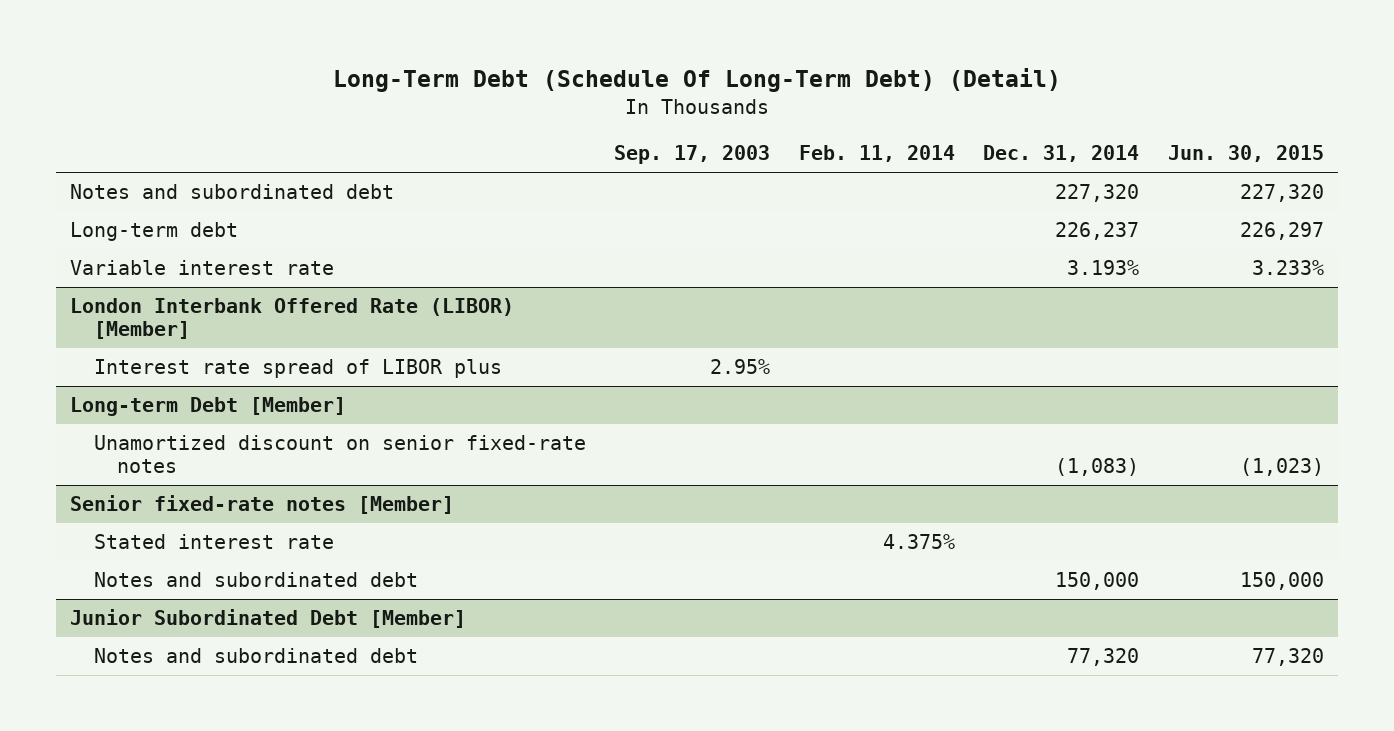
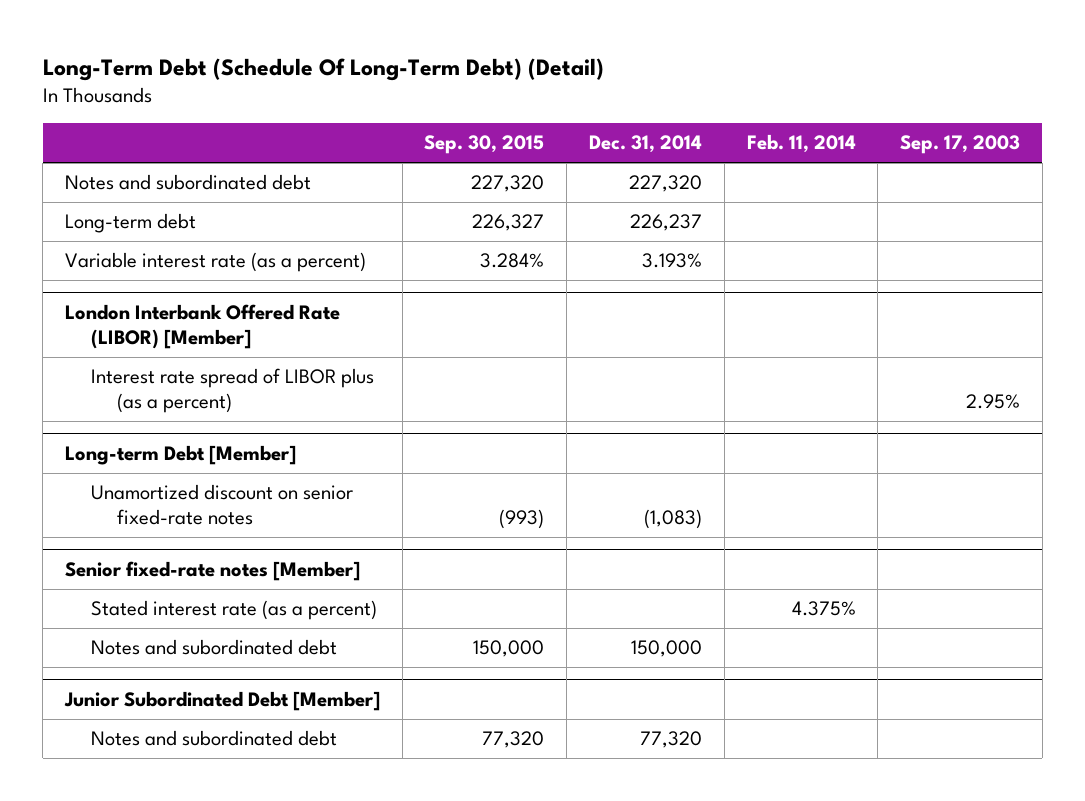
- | Sep. 17, 2003 | Feb. 11, 2014 | Dec. 31, 2014 | Jun. 30, 2015
+ | Sep. 30, 2015 | Dec. 31, 2014 | Feb. 11, 2014 | Sep. 17, 2003
- Variable interest rate | | | 3.193% | 3.233%
+ Variable interest rate (as a percent) | 3.284% | 3.193% | |
@ London Interbank Offered Rate (LIBOR) [Member]
- Interest rate spread of LIBOR plus | 2.95% | | |
+ Interest rate spread of LIBOR plus (as a percent) | | | | 2.95%
@ Senior fixed-rate notes [Member]
- Stated interest rate | | 4.375% | |
+ Stated interest rate (as a percent) | | | 4.375% |

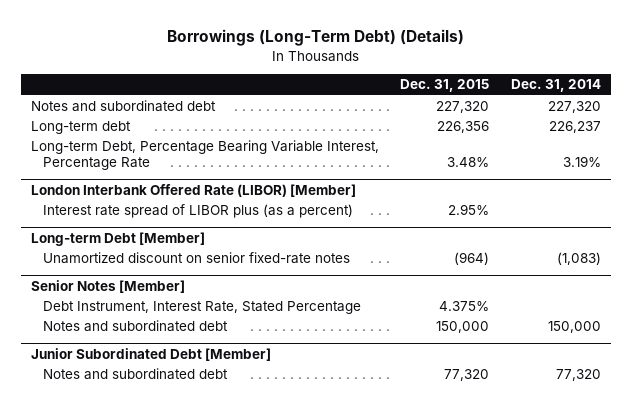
- Long-Term Debt (Schedule Of Long-Term Debt) (Detail)
+ Borrowings (Long-Term Debt) (Details)
- | Sep. 30, 2015 | Dec. 31, 2014 | Feb. 11, 2014 | Sep. 17, 2003
+ | Dec. 31, 2015 | Dec. 31, 2014
- Variable interest rate (as a percent) | 3.284% | 3.193% | |
+ Long-term Debt, Percentage Bearing Variable Interest, Percentage Rate | 3.48% | 3.19%
- Senior fixed-rate notes [Member]
- Stated interest rate (as a percent) | | | 4.375% |
+ Senior Notes [Member]
+ Debt Instrument, Interest Rate, Stated Percentage | 4.375% |

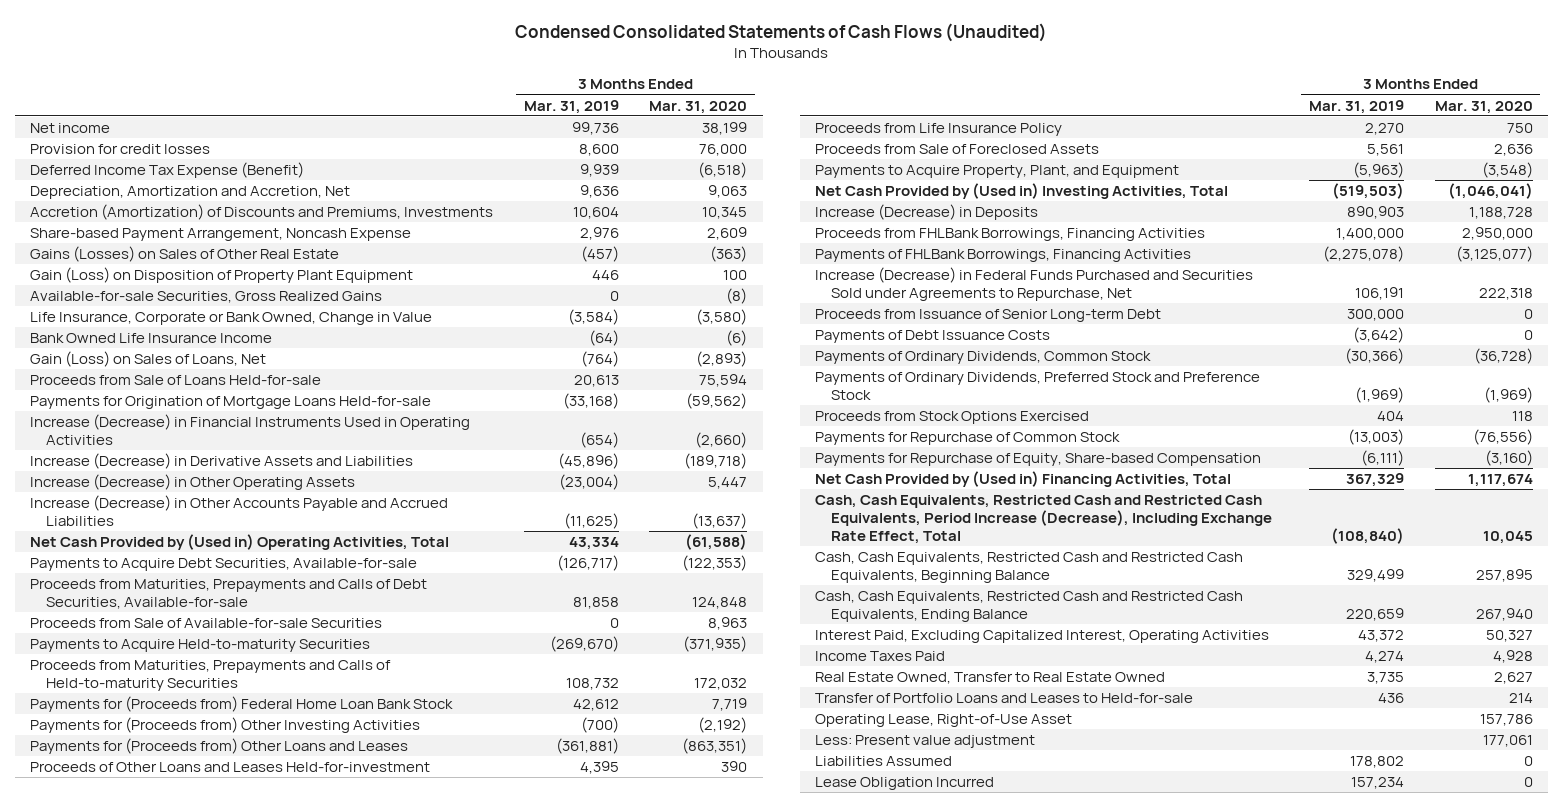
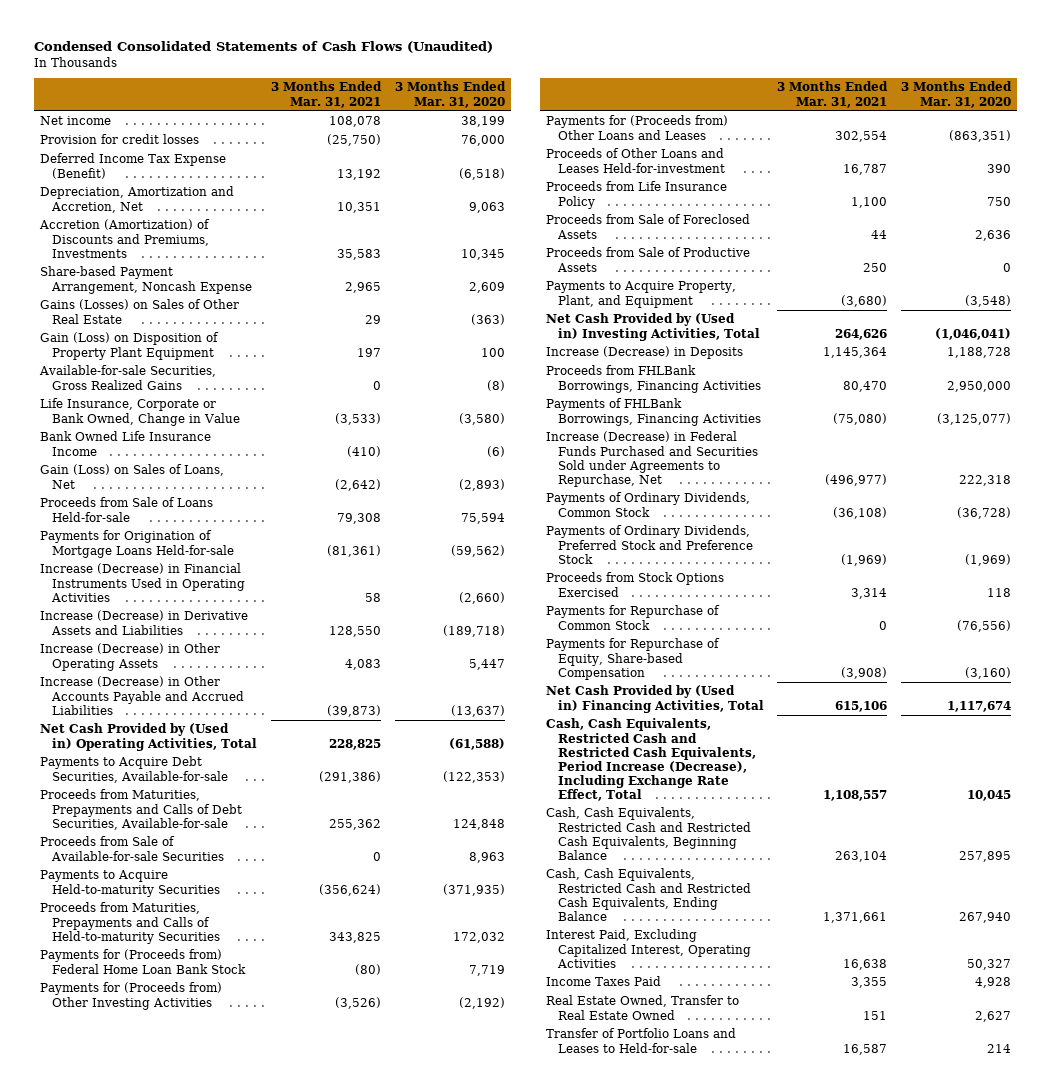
- | 3 Months Ended Mar. 31, 2019 | 3 Months Ended Mar. 31, 2020
+ | 3 Months Ended Mar. 31, 2021 | 3 Months Ended Mar. 31, 2020
+ Proceeds from Sale of Productive Assets | 250 | 0
- Proceeds from Issuance of Senior Long-term Debt | 300,000 | 0
- Payments of Debt Issuance Costs | (3,642) | 0
- Operating Lease, Right-of-Use Asset | | 157,786
- Less: Present value adjustment | | 177,061
- Liabilities Assumed | 178,802 | 0
- Lease Obligation Incurred | 157,234 | 0

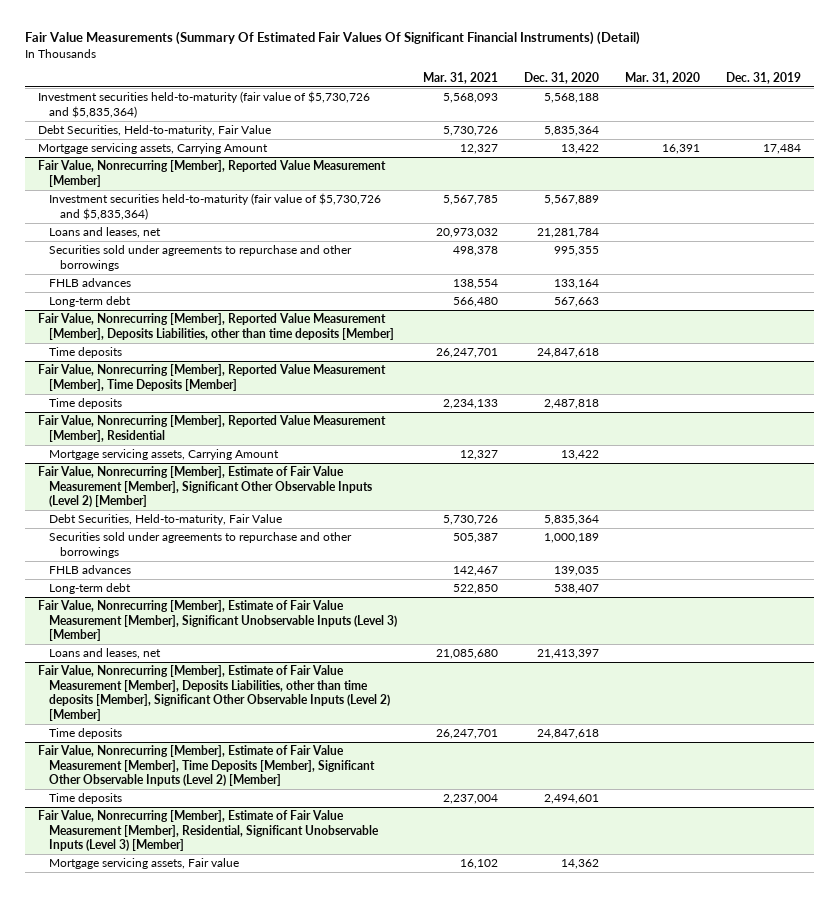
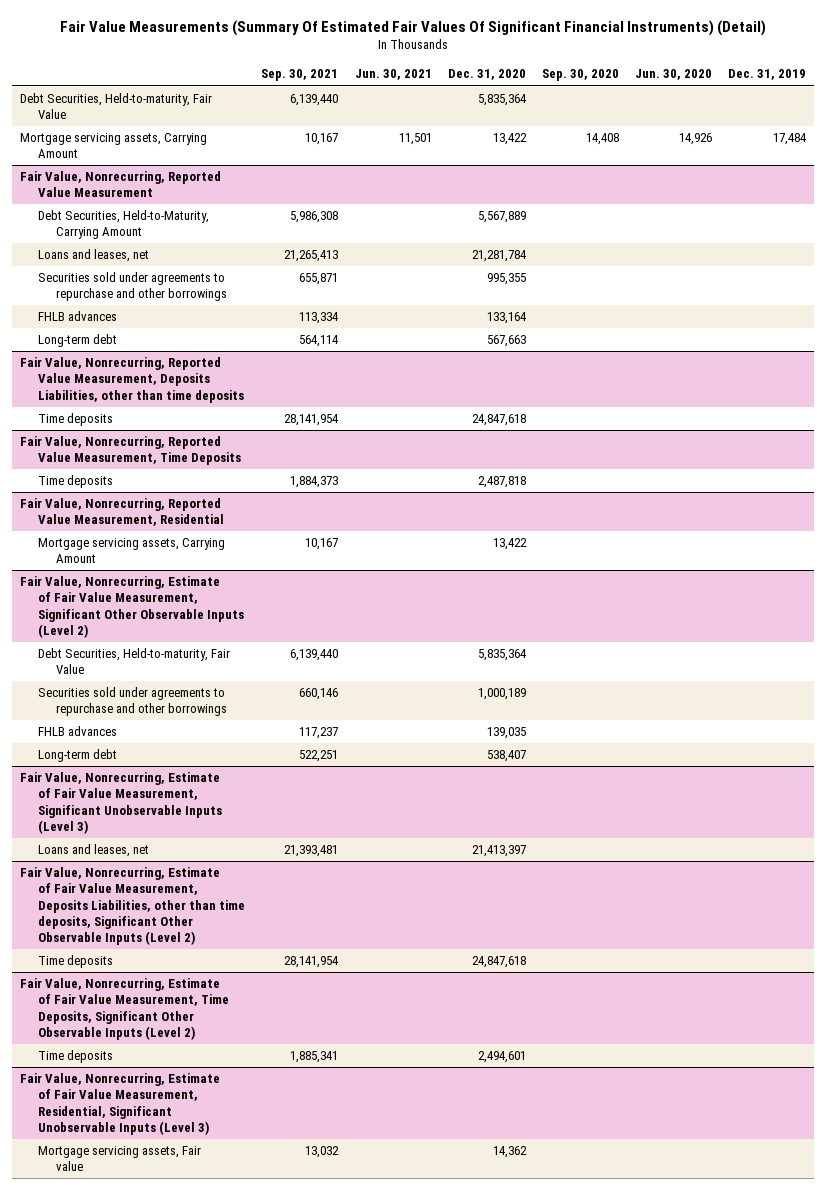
- | Mar. 31, 2021 | Dec. 31, 2020 | Mar. 31, 2020 | Dec. 31, 2019
+ | Sep. 30, 2021 | Jun. 30, 2021 | Dec. 31, 2020 | Sep. 30, 2020 | Jun. 30, 2020 | Dec. 31, 2019
- Investment securities held-to-maturity (fair value of $5,730,726 and $5,835,364) | 5,568,093 | 5,568,188 | |
- Fair Value, Nonrecurring [Member], Reported Value Measurement [Member]
- Investment securities held-to-maturity (fair value of $5,730,726 and $5,835,364) | 5,567,785 | 5,567,889 | |
+ Fair Value, Nonrecurring, Reported Value Measurement
+ Debt Securities, Held-to-Maturity, Carrying Amount | 5,986,308 | | 5,567,889 | | |
- Fair Value, Nonrecurring [Member], Reported Value Measurement [Member], Deposits Liabilities, other than time deposits [Member]
+ Fair Value, Nonrecurring, Reported Value Measurement, Deposits Liabilities, other than time deposits
- Fair Value, Nonrecurring [Member], Reported Value Measurement [Member], Time Deposits [Member]
+ Fair Value, Nonrecurring, Reported Value Measurement, Time Deposits
- Fair Value, Nonrecurring [Member], Reported Value Measurement [Member], Residential
+ Fair Value, Nonrecurring, Reported Value Measurement, Residential
- Fair Value, Nonrecurring [Member], Estimate of Fair Value Measurement [Member], Significant Other Observable Inputs (Level 2) [Member]
+ Fair Value, Nonrecurring, Estimate of Fair Value Measurement, Significant Other Observable Inputs (Level 2)
- Fair Value, Nonrecurring [Member], Estimate of Fair Value Measurement [Member], Significant Unobservable Inputs (Level 3) [Member]
+ Fair Value, Nonrecurring, Estimate of Fair Value Measurement, Significant Unobservable Inputs (Level 3)
- Fair Value, Nonrecurring [Member], Estimate of Fair Value Measurement [Member], Deposits Liabilities, other than time deposits [Member], Significant Other Observable Inputs (Level 2) [Member]
+ Fair Value, Nonrecurring, Estimate of Fair Value Measurement, Deposits Liabilities, other than time deposits, Significant Other Observable Inputs (Level 2)
- Fair Value, Nonrecurring [Member], Estimate of Fair Value Measurement [Member], Time Deposits [Member], Significant Other Observable Inputs (Level 2) [Member]
+ Fair Value, Nonrecurring, Estimate of Fair Value Measurement, Time Deposits, Significant Other Observable Inputs (Level 2)
- Fair Value, Nonrecurring [Member], Estimate of Fair Value Measurement [Member], Residential, Significant Unobservable Inputs (Level 3) [Member]
+ Fair Value, Nonrecurring, Estimate of Fair Value Measurement, Residential, Significant Unobservable Inputs (Level 3)

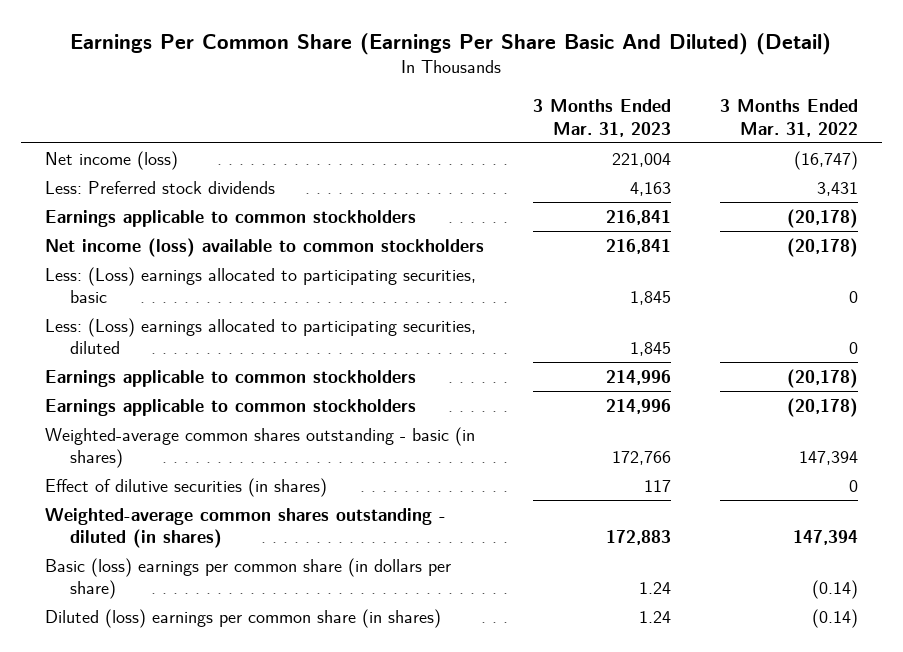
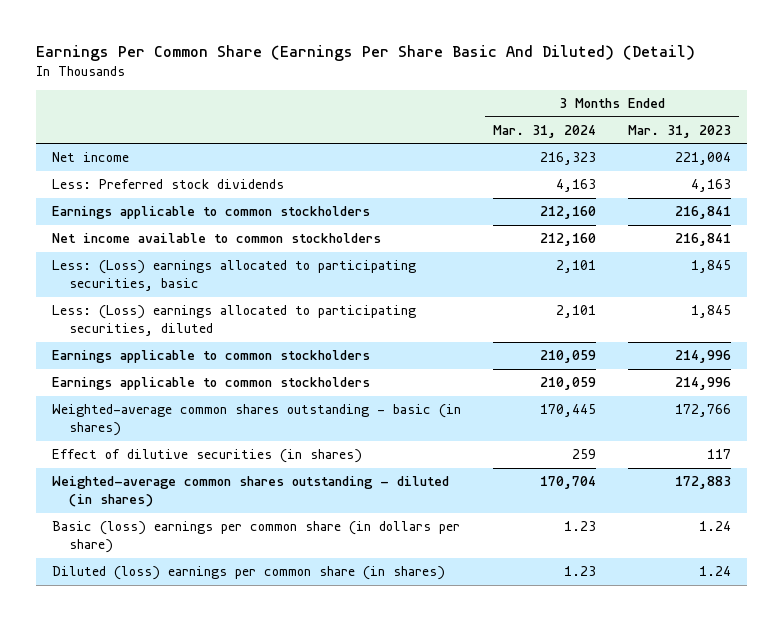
- | 3 Months Ended Mar. 31, 2023 | 3 Months Ended Mar. 31, 2022
+ | 3 Months Ended Mar. 31, 2024 | 3 Months Ended Mar. 31, 2023
- Net income (loss) | 221,004 | (16,747)
+ Net income | 216,323 | 221,004
- Net income (loss) available to common stockholders | 216,841 | (20,178)
+ Net income available to common stockholders | 212,160 | 216,841

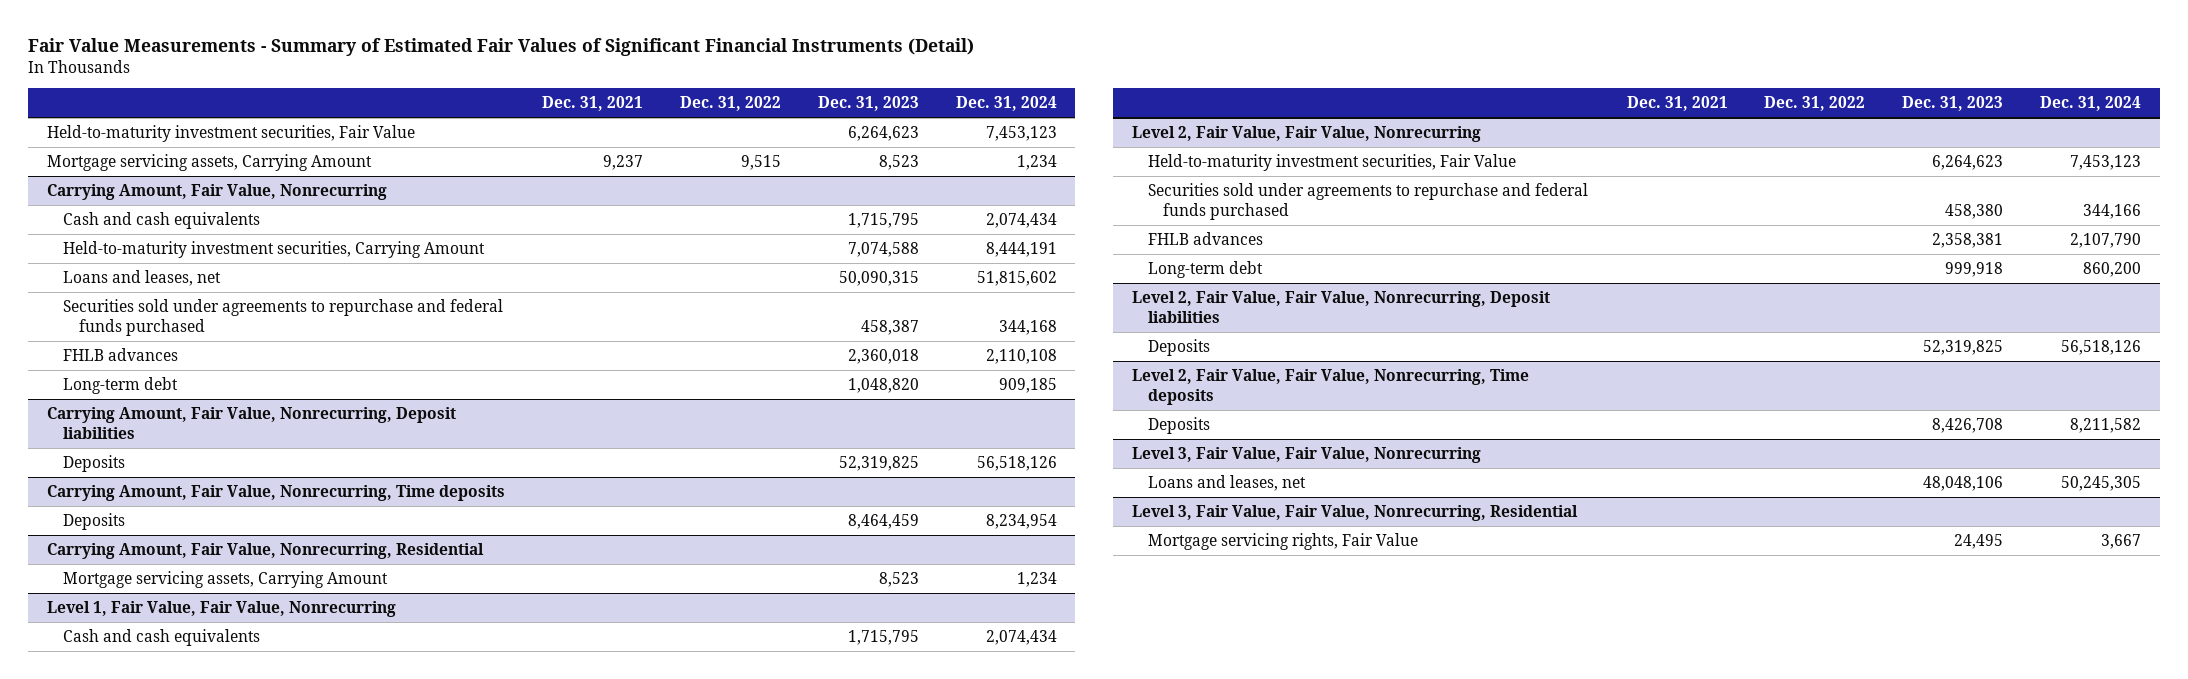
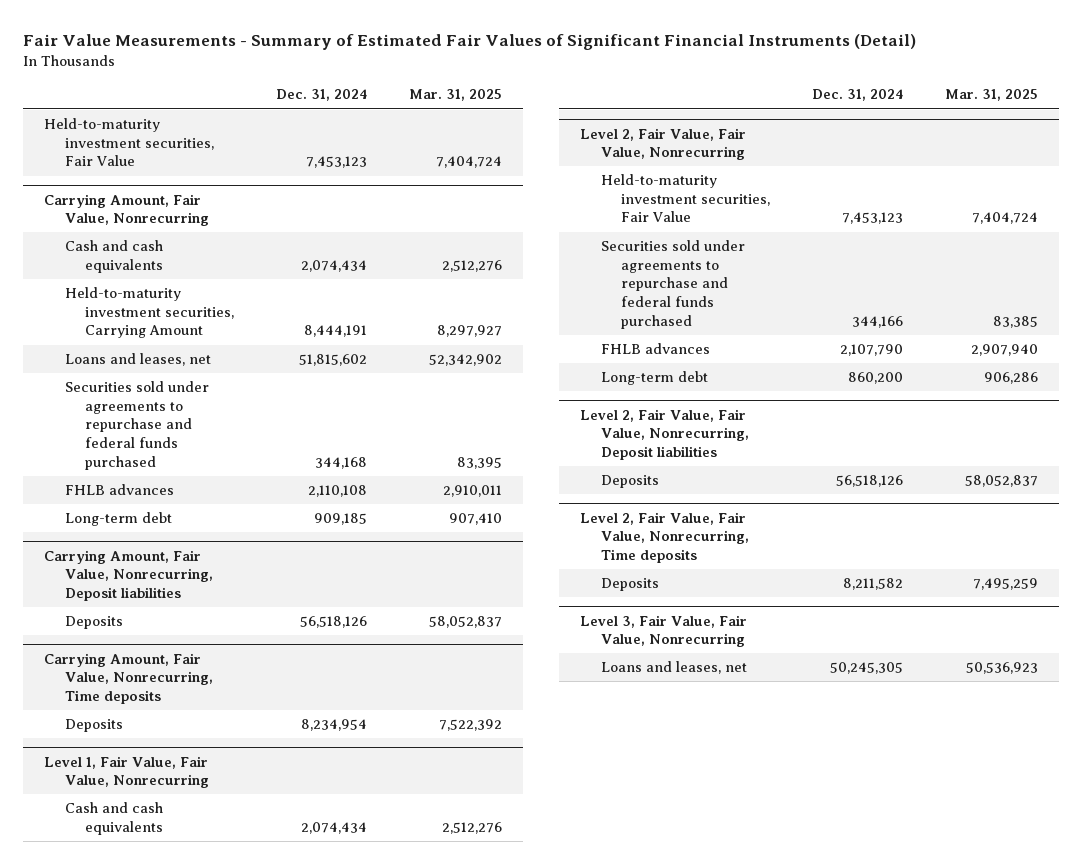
- | Dec. 31, 2021 | Dec. 31, 2022 | Dec. 31, 2023 | Dec. 31, 2024
+ | Dec. 31, 2024 | Mar. 31, 2025
- Mortgage servicing assets, Carrying Amount | 9,237 | 9,515 | 8,523 | 1,234
- Carrying Amount, Fair Value, Nonrecurring, Residential
- Mortgage servicing assets, Carrying Amount | | | 8,523 | 1,234
- Level 3, Fair Value, Fair Value, Nonrecurring, Residential
- Mortgage servicing rights, Fair Value | | | 24,495 | 3,667

